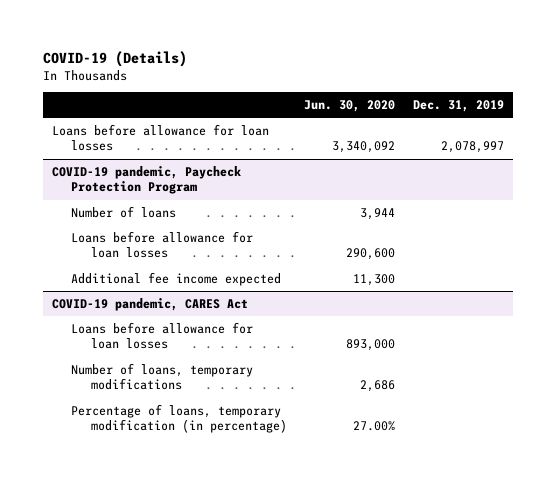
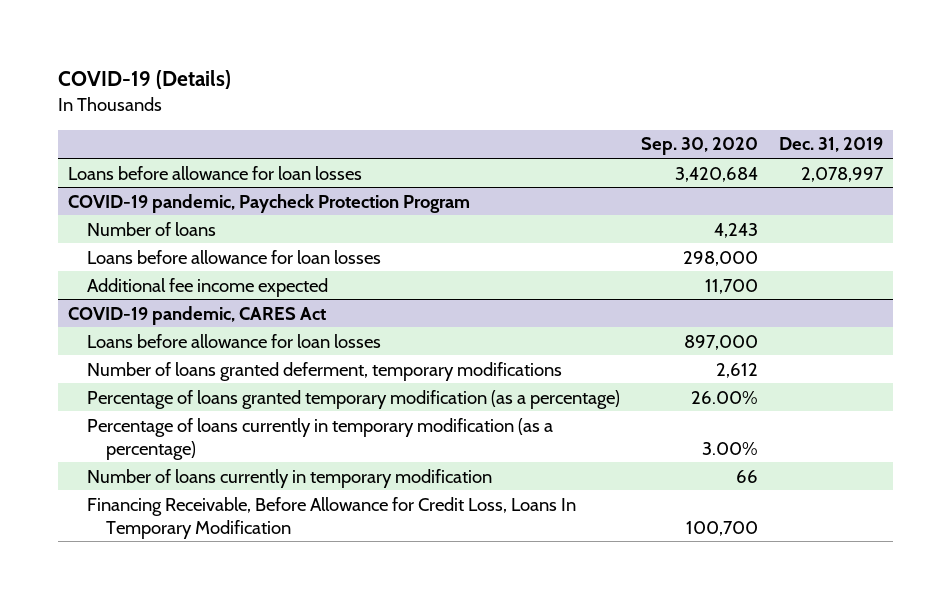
- | Jun. 30, 2020 | Dec. 31, 2019
+ | Sep. 30, 2020 | Dec. 31, 2019
@ COVID-19 pandemic, CARES Act
- Number of loans, temporary modifications | 2,686 |
- Percentage of loans, temporary modification (in percentage) | 27.00% |
+ Number of loans granted deferment, temporary modifications | 2,612 |
+ Percentage of loans granted temporary modification (as a percentage) | 26.00% |
+ Percentage of loans currently in temporary modification (as a percentage) | 3.00% |
+ Number of loans currently in temporary modification | 66 |
+ Financing Receivable, Before Allowance for Credit Loss, Loans In Temporary Modification | 100,700 |

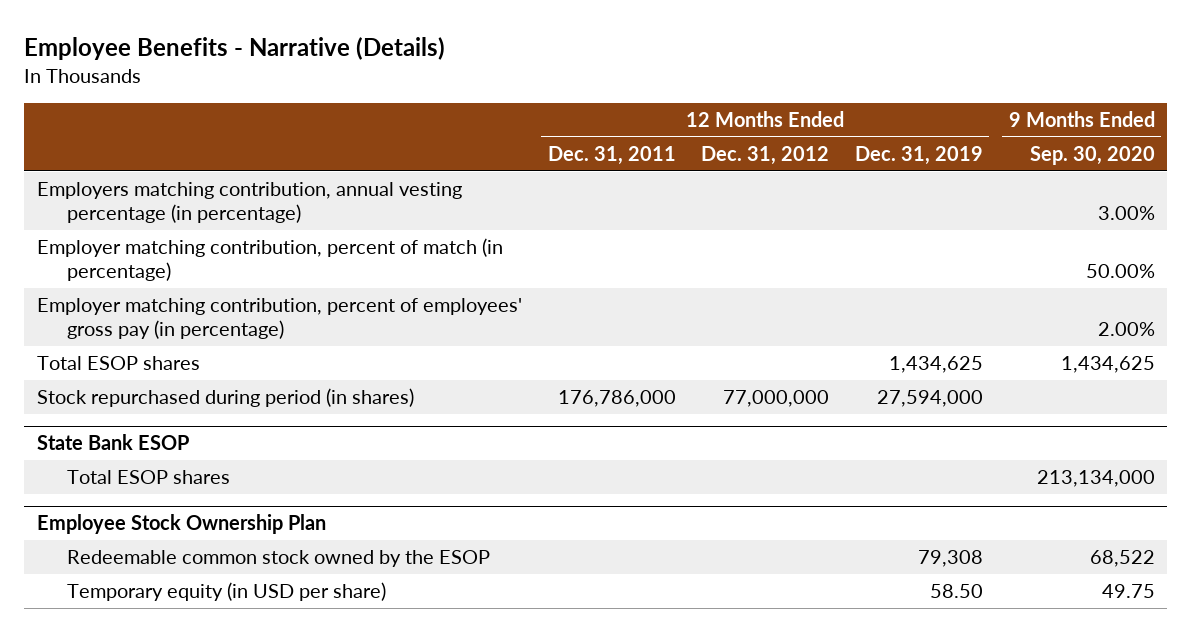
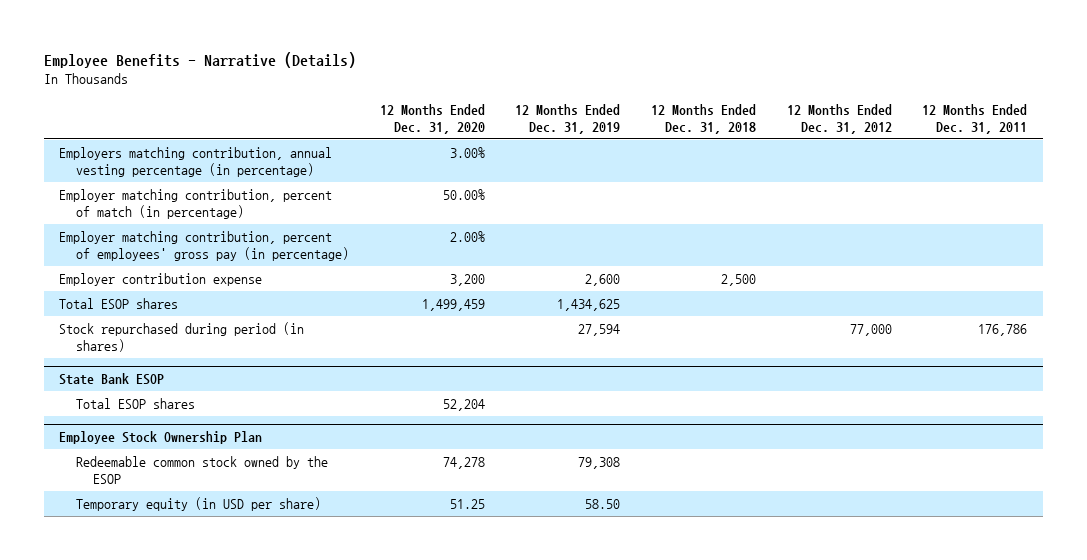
- | 12 Months Ended Dec. 31, 2011 | 12 Months Ended Dec. 31, 2012 | 12 Months Ended Dec. 31, 2019 | 9 Months Ended Sep. 30, 2020
+ | 12 Months Ended Dec. 31, 2020 | 12 Months Ended Dec. 31, 2019 | 12 Months Ended Dec. 31, 2018 | 12 Months Ended Dec. 31, 2012 | 12 Months Ended Dec. 31, 2011
+ Employer contribution expense | 3,200 | 2,600 | 2,500 | |
- Stock repurchased during period (in shares) | 176,786,000 | 77,000,000 | 27,594,000 |
+ Stock repurchased during period (in shares) | | 27,594 | | 77,000 | 176,786

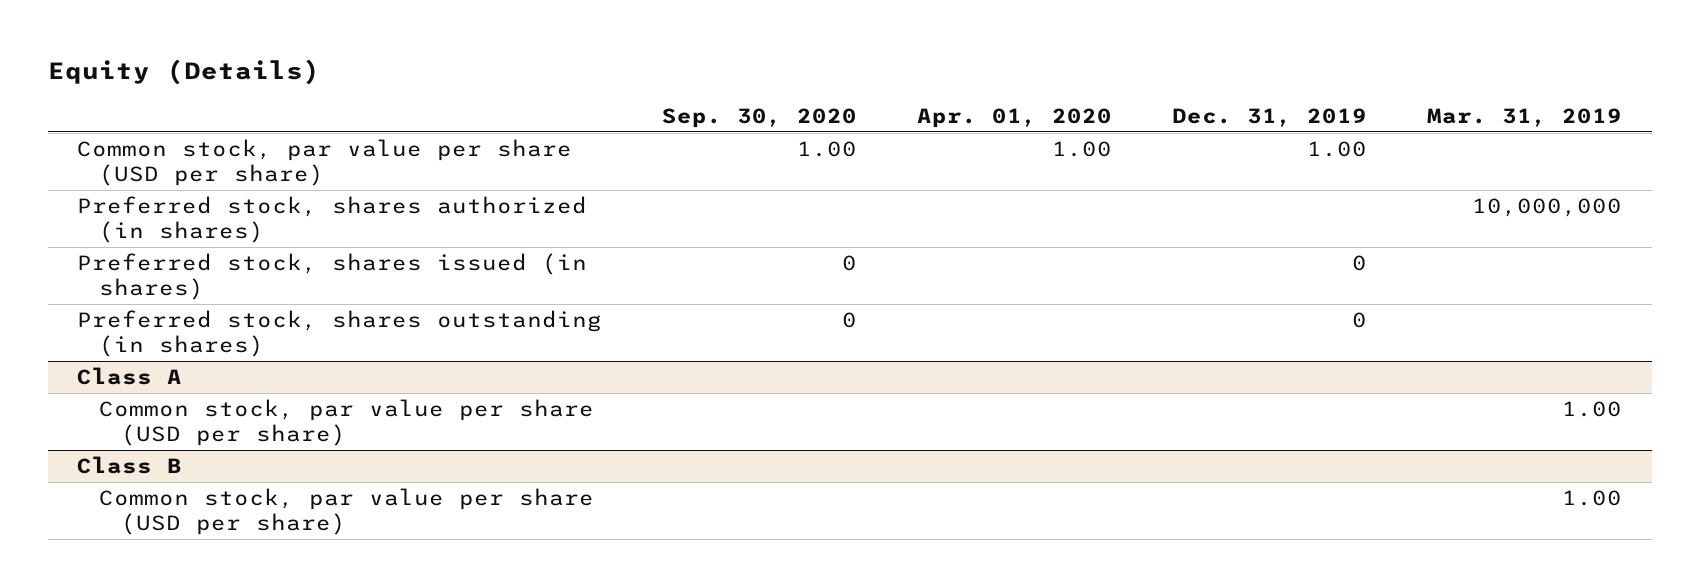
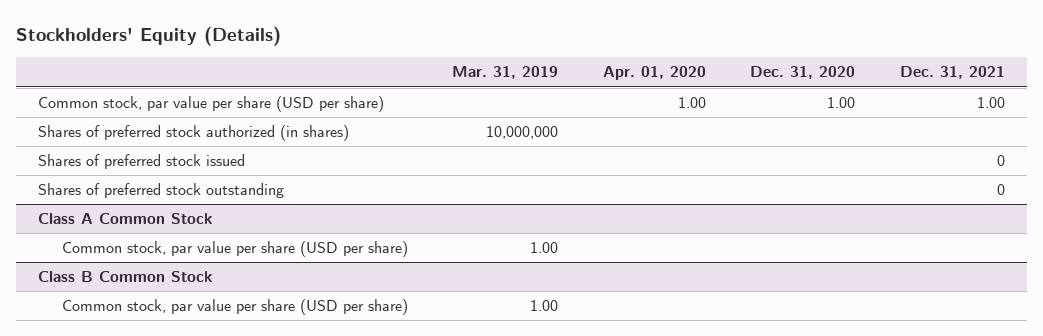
- Equity (Details)
+ Stockholders' Equity (Details)
- | Sep. 30, 2020 | Apr. 01, 2020 | Dec. 31, 2019 | Mar. 31, 2019
+ | Mar. 31, 2019 | Apr. 01, 2020 | Dec. 31, 2020 | Dec. 31, 2021
- Preferred stock, shares authorized (in shares) | | | | 10,000,000
- Preferred stock, shares issued (in shares) | 0 | | 0 |
- Preferred stock, shares outstanding (in shares) | 0 | | 0 |
- Class A
+ Shares of preferred stock authorized (in shares) | 10,000,000 | | |
+ Shares of preferred stock issued | | | | 0
+ Shares of preferred stock outstanding | | | | 0
+ Class A Common Stock
- Class B
+ Class B Common Stock

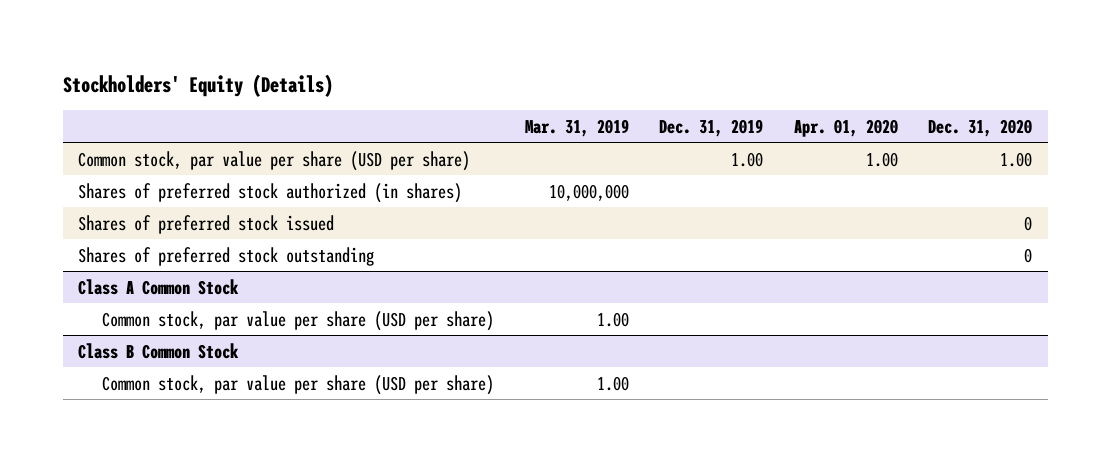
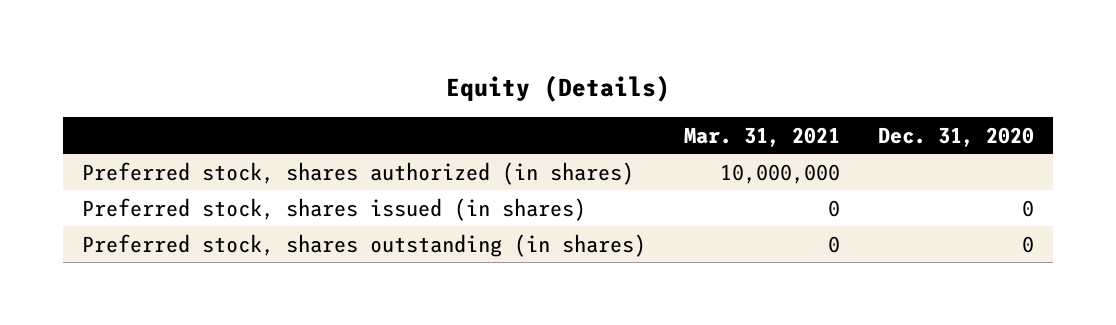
- Stockholders' Equity (Details)
+ Equity (Details)
- | Mar. 31, 2019 | Dec. 31, 2019 | Apr. 01, 2020 | Dec. 31, 2020
+ | Mar. 31, 2021 | Dec. 31, 2020
- Common stock, par value per share (USD per share) | | 1.00 | 1.00 | 1.00
- Shares of preferred stock authorized (in shares) | 10,000,000 | | |
- Shares of preferred stock issued | | | | 0
- Shares of preferred stock outstanding | | | | 0
- Class A Common Stock
- Common stock, par value per share (USD per share) | 1.00 | | |
- Class B Common Stock
- Common stock, par value per share (USD per share) | 1.00 | | |
+ Preferred stock, shares authorized (in shares) | 10,000,000 |
+ Preferred stock, shares issued (in shares) | 0 | 0
+ Preferred stock, shares outstanding (in shares) | 0 | 0

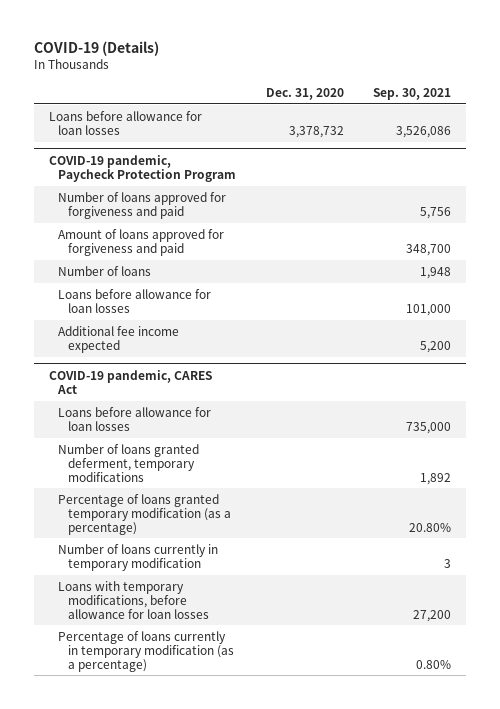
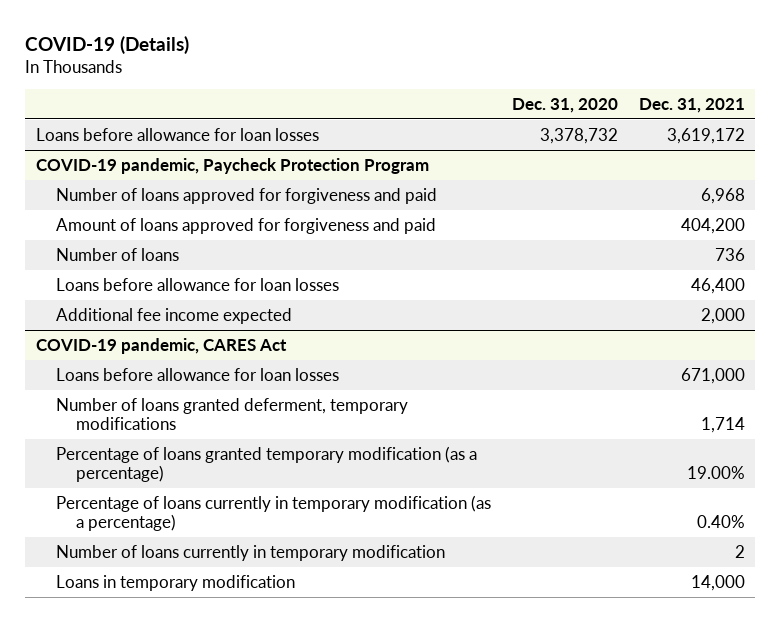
- | Dec. 31, 2020 | Sep. 30, 2021
+ | Dec. 31, 2020 | Dec. 31, 2021
@ COVID-19 pandemic, CARES Act
- Loans with temporary modifications, before allowance for loan losses | | 27,200
moved down: Number of loans currently in temporary modification | | 2
+ Loans in temporary modification | | 14,000

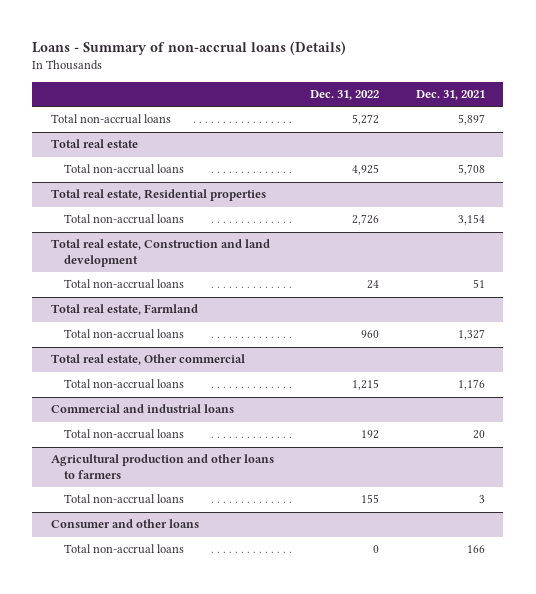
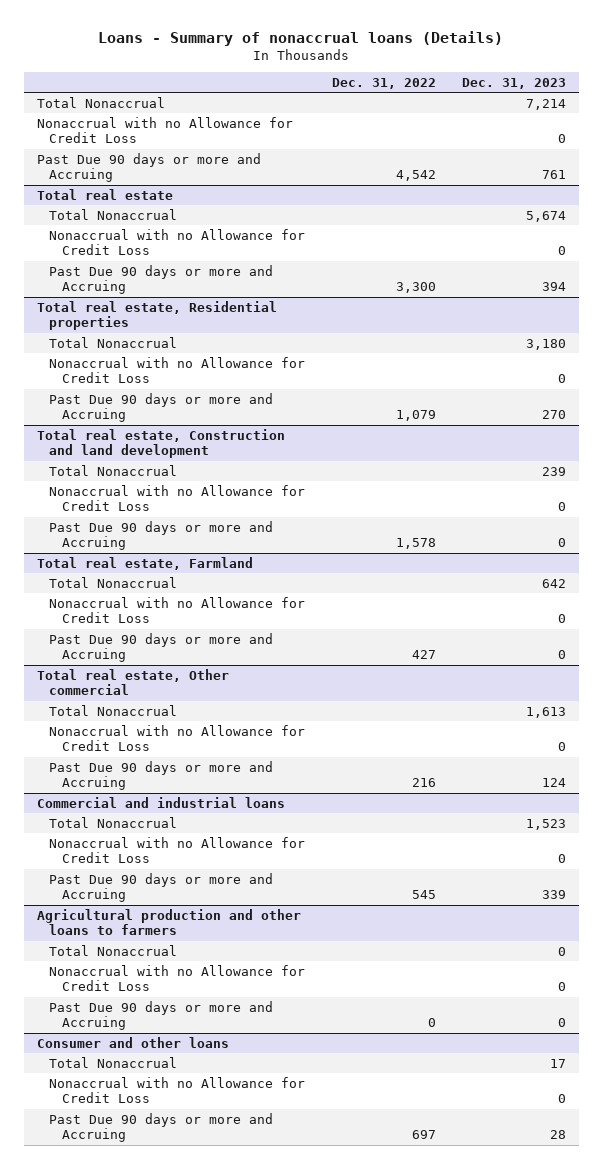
- Loans - Summary of non-accrual loans (Details)
+ Loans - Summary of nonaccrual loans (Details)
- | Dec. 31, 2022 | Dec. 31, 2021
+ | Dec. 31, 2022 | Dec. 31, 2023
- Total non-accrual loans | 5,272 | 5,897
+ Total Nonaccrual | | 7,214
+ Nonaccrual with no Allowance for Credit Loss | | 0
+ Past Due 90 days or more and Accruing | 4,542 | 761
@ Total real estate
- Total non-accrual loans | 4,925 | 5,708
+ Total Nonaccrual | | 5,674
+ Nonaccrual with no Allowance for Credit Loss | | 0
+ Past Due 90 days or more and Accruing | 3,300 | 394
@ Total real estate, Residential properties
- Total non-accrual loans | 2,726 | 3,154
+ Total Nonaccrual | | 3,180
+ Nonaccrual with no Allowance for Credit Loss | | 0
+ Past Due 90 days or more and Accruing | 1,079 | 270
@ Total real estate, Construction and land development
- Total non-accrual loans | 24 | 51
+ Total Nonaccrual | | 239
+ Nonaccrual with no Allowance for Credit Loss | | 0
+ Past Due 90 days or more and Accruing | 1,578 | 0
@ Total real estate, Farmland
- Total non-accrual loans | 960 | 1,327
+ Total Nonaccrual | | 642
+ Nonaccrual with no Allowance for Credit Loss | | 0
+ Past Due 90 days or more and Accruing | 427 | 0
@ Total real estate, Other commercial
- Total non-accrual loans | 1,215 | 1,176
+ Total Nonaccrual | | 1,613
+ Nonaccrual with no Allowance for Credit Loss | | 0
+ Past Due 90 days or more and Accruing | 216 | 124
@ Commercial and industrial loans
- Total non-accrual loans | 192 | 20
+ Total Nonaccrual | | 1,523
+ Nonaccrual with no Allowance for Credit Loss | | 0
+ Past Due 90 days or more and Accruing | 545 | 339
@ Agricultural production and other loans to farmers
- Total non-accrual loans | 155 | 3
+ Total Nonaccrual | | 0
+ Nonaccrual with no Allowance for Credit Loss | | 0
+ Past Due 90 days or more and Accruing | 0 | 0
@ Consumer and other loans
- Total non-accrual loans | 0 | 166
+ Total Nonaccrual | | 17
+ Nonaccrual with no Allowance for Credit Loss | | 0
+ Past Due 90 days or more and Accruing | 697 | 28

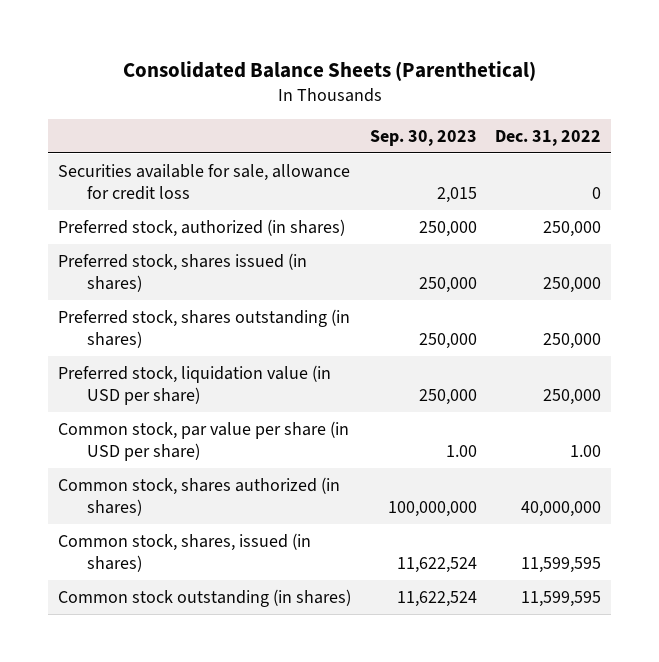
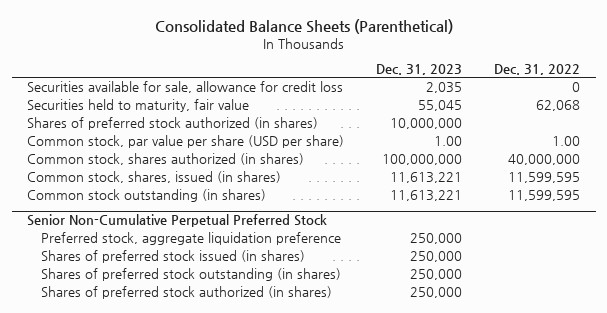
- | Sep. 30, 2023 | Dec. 31, 2022
+ | Dec. 31, 2023 | Dec. 31, 2022
- Preferred stock, authorized (in shares) | 250,000 | 250,000
- Preferred stock, shares issued (in shares) | 250,000 | 250,000
- Preferred stock, shares outstanding (in shares) | 250,000 | 250,000
- Preferred stock, liquidation value (in USD per share) | 250,000 | 250,000
- Common stock, par value per share (in USD per share) | 1.00 | 1.00
+ Securities held to maturity, fair value | 55,045 | 62,068
+ Shares of preferred stock authorized (in shares) | 10,000,000 |
+ Common stock, par value per share (USD per share) | 1.00 | 1.00
+ Senior Non-Cumulative Perpetual Preferred Stock
+ Preferred stock, aggregate liquidation preference | 250,000 |
+ Shares of preferred stock issued (in shares) | 250,000 |
+ Shares of preferred stock outstanding (in shares) | 250,000 |
+ Shares of preferred stock authorized (in shares) | 250,000 |

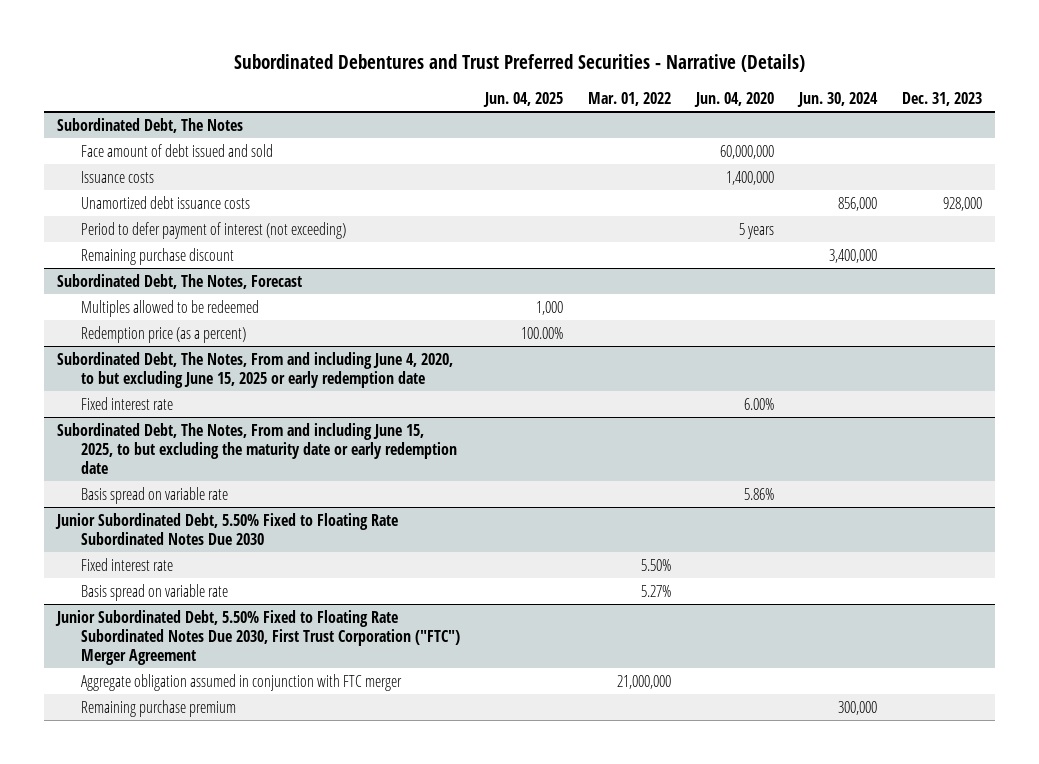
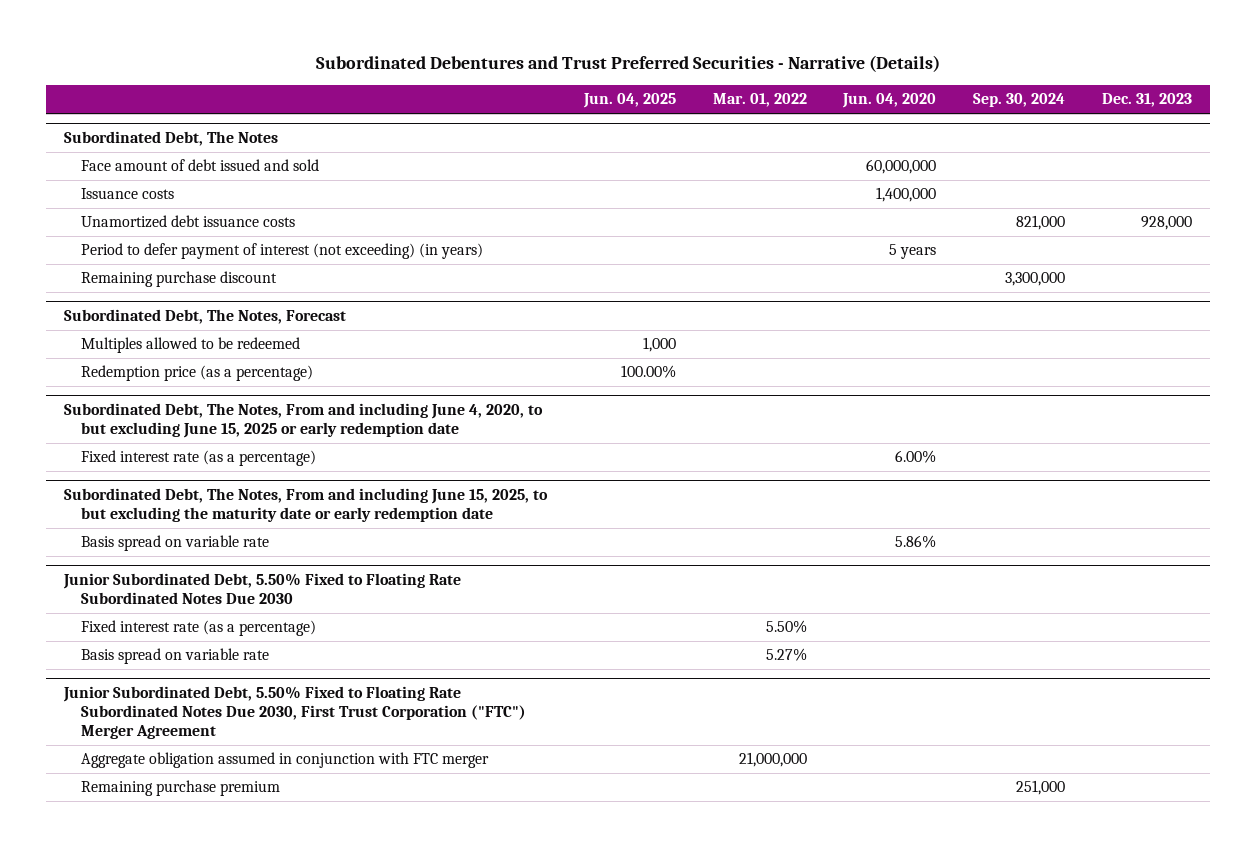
- | Jun. 04, 2025 | Mar. 01, 2022 | Jun. 04, 2020 | Jun. 30, 2024 | Dec. 31, 2023
+ | Jun. 04, 2025 | Mar. 01, 2022 | Jun. 04, 2020 | Sep. 30, 2024 | Dec. 31, 2023
@ Subordinated Debt, The Notes
- Period to defer payment of interest (not exceeding) | | | 5 years | |
+ Period to defer payment of interest (not exceeding) (in years) | | | 5 years | |
@ Subordinated Debt, The Notes, Forecast
- Redemption price (as a percent) | 100.00% | | | |
+ Redemption price (as a percentage) | 100.00% | | | |
@ Subordinated Debt, The Notes, From and including June 4, 2020, to but excluding June 15, 2025 or early redemption date
- Fixed interest rate | | | 6.00% | |
+ Fixed interest rate (as a percentage) | | | 6.00% | |
@ Junior Subordinated Debt, 5.50% Fixed to Floating Rate Subordinated Notes Due 2030
- Fixed interest rate | | 5.50% | | |
+ Fixed interest rate (as a percentage) | | 5.50% | | |

